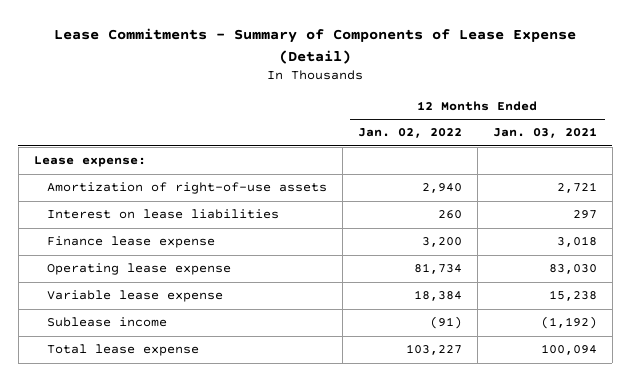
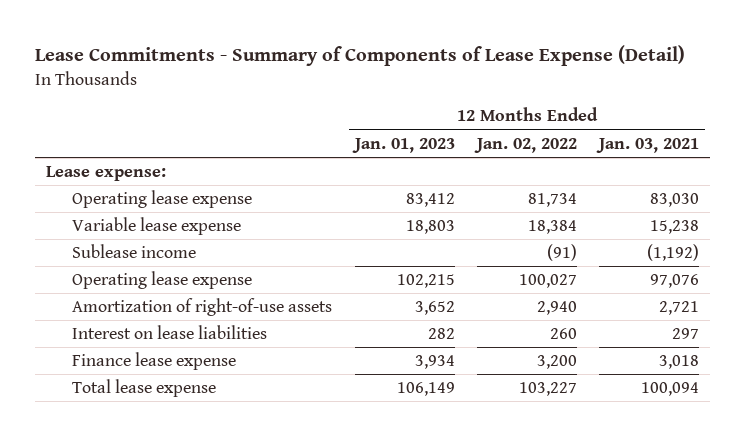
- | 12 Months Ended Jan. 02, 2022 | 12 Months Ended Jan. 03, 2021
+ | 12 Months Ended Jan. 01, 2023 | 12 Months Ended Jan. 02, 2022 | 12 Months Ended Jan. 03, 2021
+ Operating lease expense | 102,215 | 100,027 | 97,076
moved down: Amortization of right-of-use assets | 3,652 | 2,940 | 2,721
moved down: Interest on lease liabilities | 282 | 260 | 297
moved down: Finance lease expense | 3,934 | 3,200 | 3,018

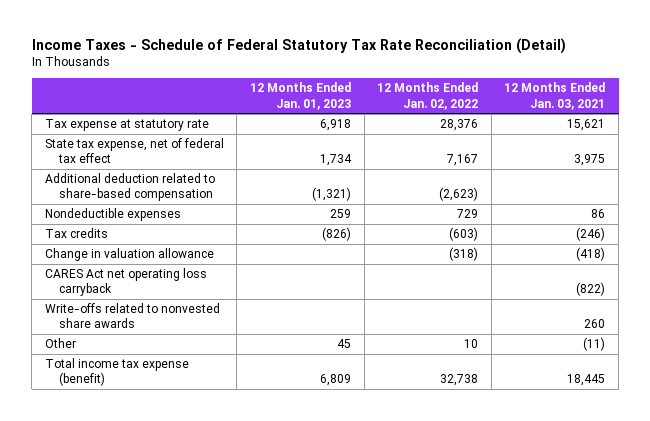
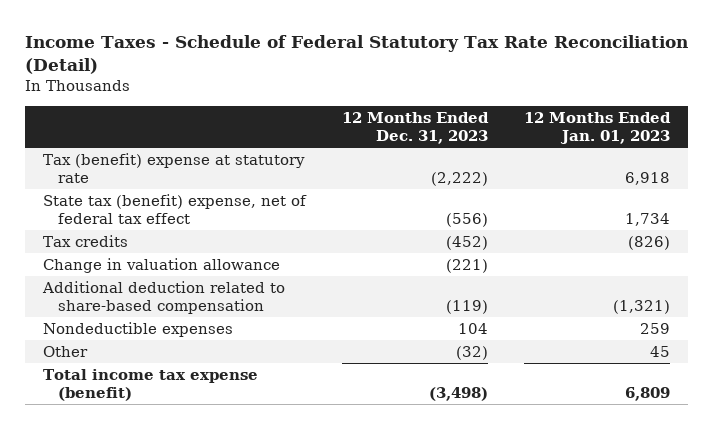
- | 12 Months Ended Jan. 01, 2023 | 12 Months Ended Jan. 02, 2022 | 12 Months Ended Jan. 03, 2021
+ | 12 Months Ended Dec. 31, 2023 | 12 Months Ended Jan. 01, 2023
- Tax expense at statutory rate | 6,918 | 28,376 | 15,621
- State tax expense, net of federal tax effect | 1,734 | 7,167 | 3,975
+ Tax (benefit) expense at statutory rate | (2,222) | 6,918
+ State tax (benefit) expense, net of federal tax effect | (556) | 1,734
- CARES Act net operating loss carryback | | | (822)
- Write-offs related to nonvested share awards | | | 260
moved down: Additional deduction related to share-based compensation | (119) | (1,321)
moved down: Nondeductible expenses | 104 | 259

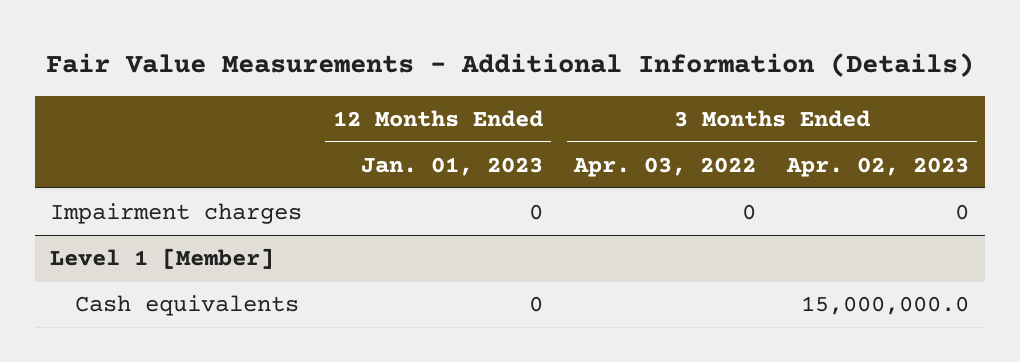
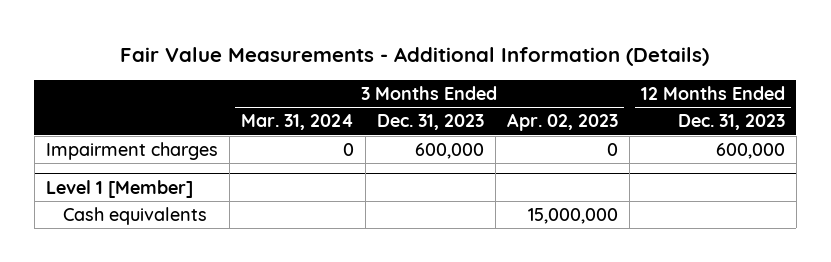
- | 12 Months Ended Jan. 01, 2023 | 3 Months Ended Apr. 03, 2022 | 3 Months Ended Apr. 02, 2023
+ | 3 Months Ended Mar. 31, 2024 | 3 Months Ended Dec. 31, 2023 | 3 Months Ended Apr. 02, 2023 | 12 Months Ended Dec. 31, 2023
@ Level 1 [Member]
- Cash equivalents | 0 | | 15,000,000.0
+ Cash equivalents | | | 15,000,000 |

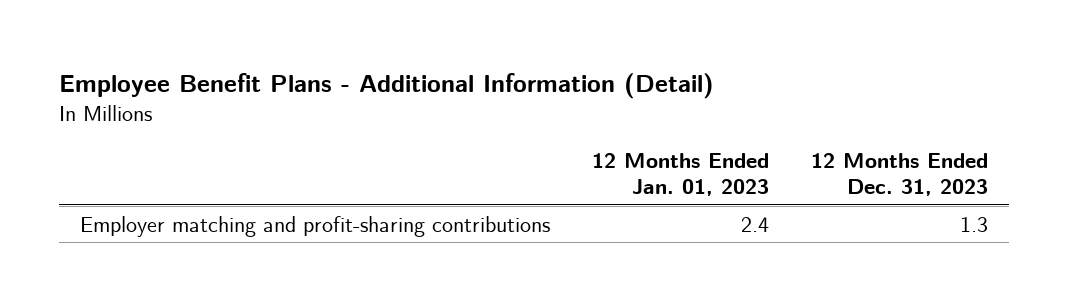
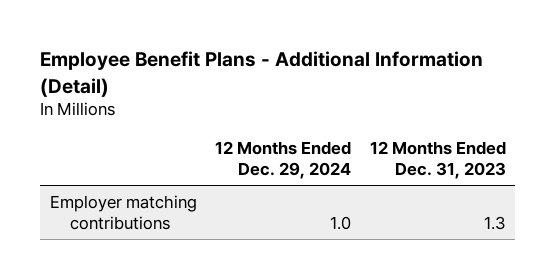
- | 12 Months Ended Jan. 01, 2023 | 12 Months Ended Dec. 31, 2023
+ | 12 Months Ended Dec. 29, 2024 | 12 Months Ended Dec. 31, 2023
- Employer matching and profit-sharing contributions | 2.4 | 1.3
+ Employer matching contributions | 1.0 | 1.3

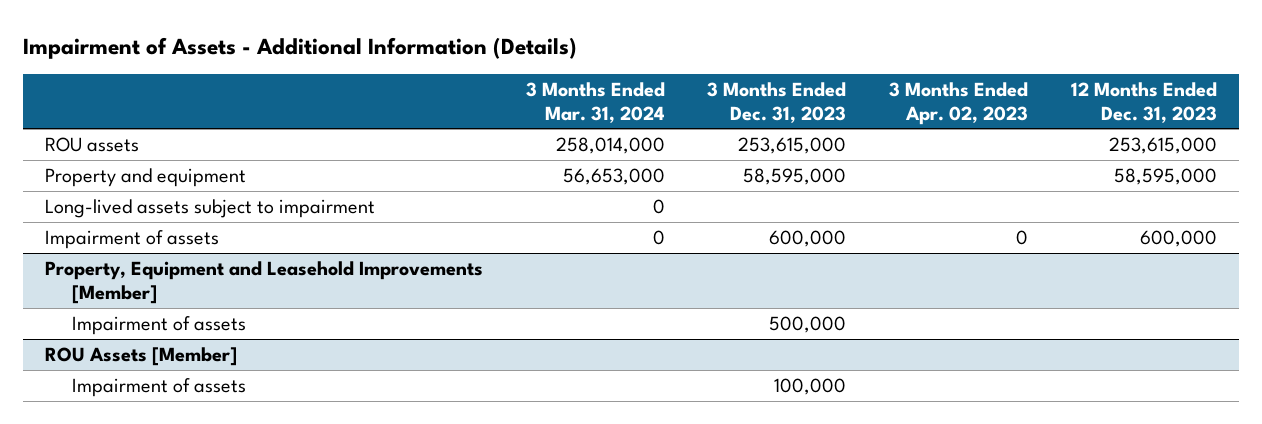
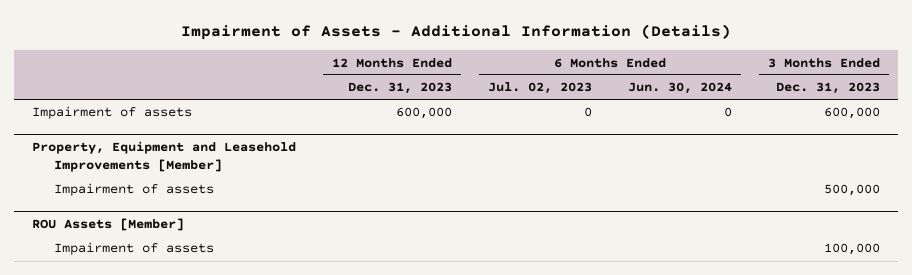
- | 3 Months Ended Mar. 31, 2024 | 3 Months Ended Dec. 31, 2023 | 3 Months Ended Apr. 02, 2023 | 12 Months Ended Dec. 31, 2023
+ | 12 Months Ended Dec. 31, 2023 | 6 Months Ended Jul. 02, 2023 | 6 Months Ended Jun. 30, 2024 | 3 Months Ended Dec. 31, 2023
- ROU assets | 258,014,000 | 253,615,000 | | 253,615,000
- Property and equipment | 56,653,000 | 58,595,000 | | 58,595,000
- Long-lived assets subject to impairment | 0 | | |

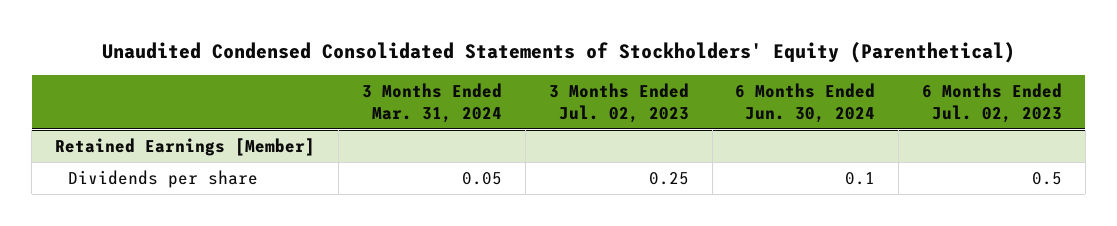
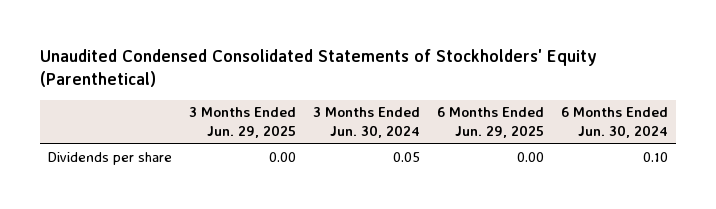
- | 3 Months Ended Mar. 31, 2024 | 3 Months Ended Jul. 02, 2023 | 6 Months Ended Jun. 30, 2024 | 6 Months Ended Jul. 02, 2023
+ | 3 Months Ended Jun. 29, 2025 | 3 Months Ended Jun. 30, 2024 | 6 Months Ended Jun. 29, 2025 | 6 Months Ended Jun. 30, 2024
- Retained Earnings [Member]
- Dividends per share | 0.05 | 0.25 | 0.1 | 0.5
+ Dividends per share | 0.00 | 0.05 | 0.00 | 0.10

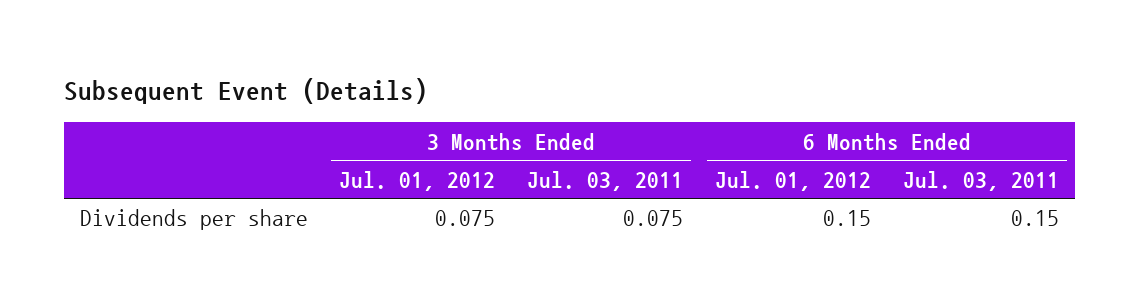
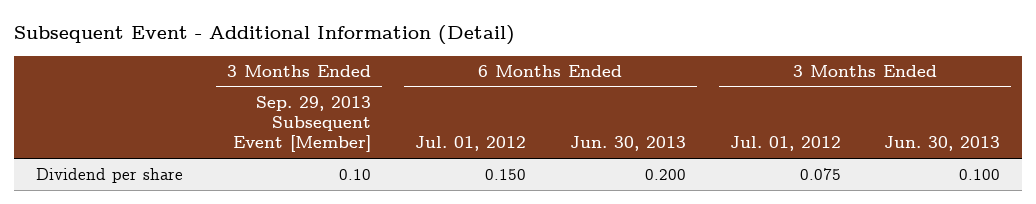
- Subsequent Event (Details)
+ Subsequent Event - Additional Information (Detail)
- | 3 Months Ended Jul. 01, 2012 | 3 Months Ended Jul. 03, 2011 | 6 Months Ended Jul. 01, 2012 | 6 Months Ended Jul. 03, 2011
+ | 3 Months Ended Sep. 29, 2013 Subsequent Event [Member] | 6 Months Ended Jul. 01, 2012 | 6 Months Ended Jun. 30, 2013 | 3 Months Ended Jul. 01, 2012 | 3 Months Ended Jun. 30, 2013
- Dividends per share | 0.075 | 0.075 | 0.15 | 0.15
+ Dividend per share | 0.10 | 0.150 | 0.200 | 0.075 | 0.100

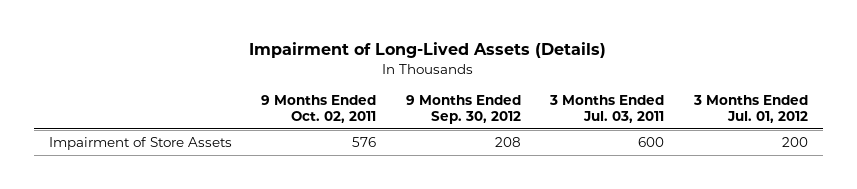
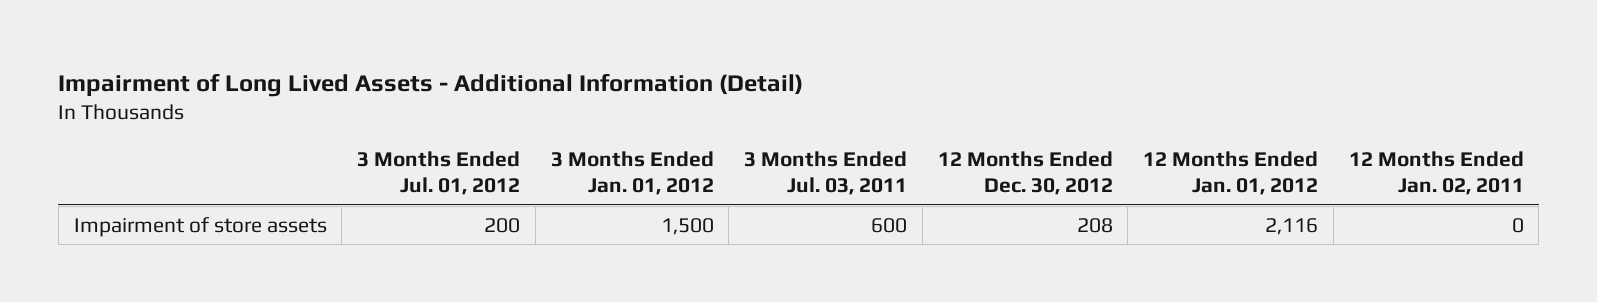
- Impairment of Long-Lived Assets (Details)
+ Impairment of Long Lived Assets - Additional Information (Detail)
- | 9 Months Ended Oct. 02, 2011 | 9 Months Ended Sep. 30, 2012 | 3 Months Ended Jul. 03, 2011 | 3 Months Ended Jul. 01, 2012
+ | 3 Months Ended Jul. 01, 2012 | 3 Months Ended Jan. 01, 2012 | 3 Months Ended Jul. 03, 2011 | 12 Months Ended Dec. 30, 2012 | 12 Months Ended Jan. 01, 2012 | 12 Months Ended Jan. 02, 2011
- Impairment of Store Assets | 576 | 208 | 600 | 200
+ Impairment of store assets | 200 | 1,500 | 600 | 208 | 2,116 | 0

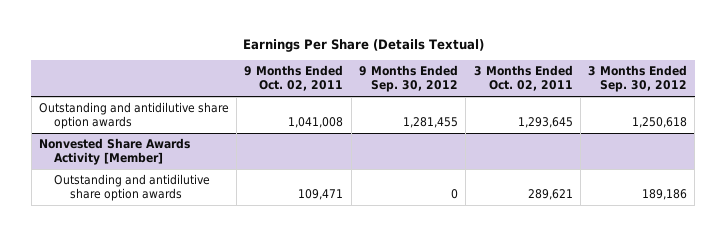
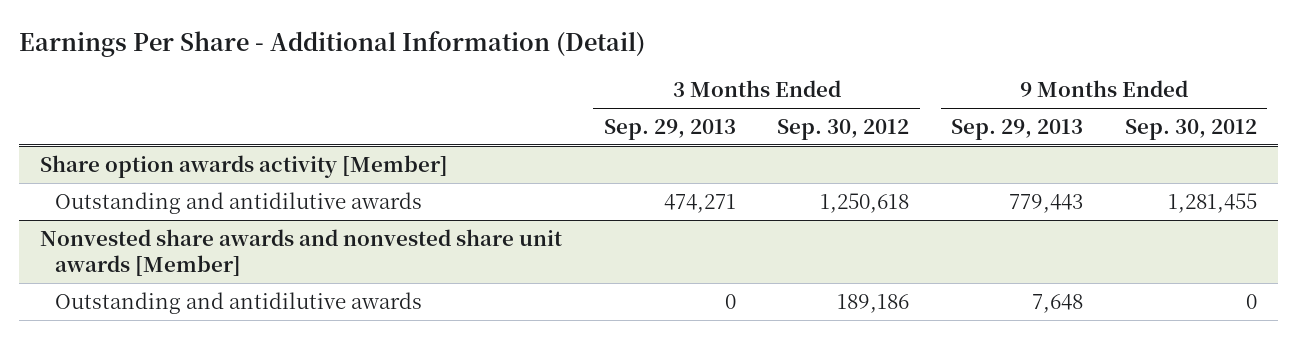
- Earnings Per Share (Details Textual)
+ Earnings Per Share - Additional Information (Detail)
- | 9 Months Ended Oct. 02, 2011 | 9 Months Ended Sep. 30, 2012 | 3 Months Ended Oct. 02, 2011 | 3 Months Ended Sep. 30, 2012
+ | 3 Months Ended Sep. 29, 2013 | 3 Months Ended Sep. 30, 2012 | 9 Months Ended Sep. 29, 2013 | 9 Months Ended Sep. 30, 2012
- Outstanding and antidilutive share option awards | 1,041,008 | 1,281,455 | 1,293,645 | 1,250,618
- Nonvested Share Awards Activity [Member]
- Outstanding and antidilutive share option awards | 109,471 | 0 | 289,621 | 189,186
+ Share option awards activity [Member]
+ Outstanding and antidilutive awards | 474,271 | 1,250,618 | 779,443 | 1,281,455
+ Nonvested share awards and nonvested share unit awards [Member]
+ Outstanding and antidilutive awards | 0 | 189,186 | 7,648 | 0

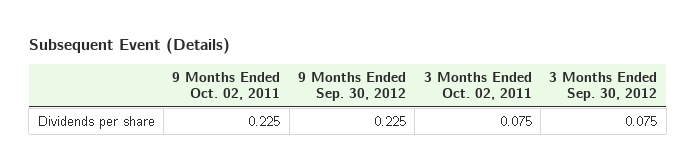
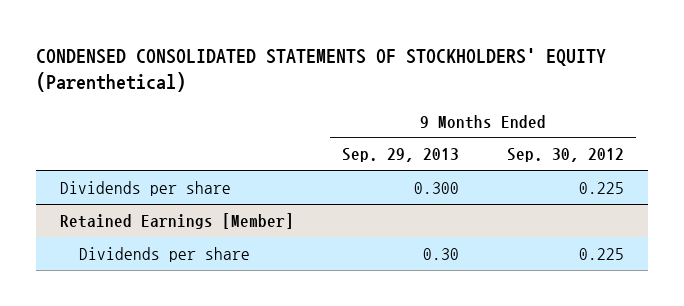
- Subsequent Event (Details)
+ CONDENSED CONSOLIDATED STATEMENTS OF STOCKHOLDERS' EQUITY (Parenthetical)
- | 9 Months Ended Oct. 02, 2011 | 9 Months Ended Sep. 30, 2012 | 3 Months Ended Oct. 02, 2011 | 3 Months Ended Sep. 30, 2012
+ | 9 Months Ended Sep. 29, 2013 | 9 Months Ended Sep. 30, 2012
+ Retained Earnings [Member]
+ Dividends per share | 0.30 | 0.225

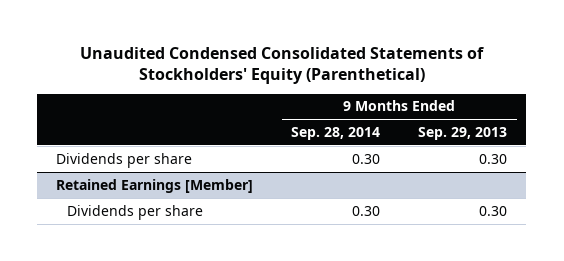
- CONDENSED CONSOLIDATED STATEMENTS OF STOCKHOLDERS' EQUITY (Parenthetical)
+ Unaudited Condensed Consolidated Statements of Stockholders' Equity (Parenthetical)
- | 9 Months Ended Sep. 29, 2013 | 9 Months Ended Sep. 30, 2012
+ | 9 Months Ended Sep. 28, 2014 | 9 Months Ended Sep. 29, 2013
- Dividends per share | 0.300 | 0.225
+ Dividends per share | 0.30 | 0.30

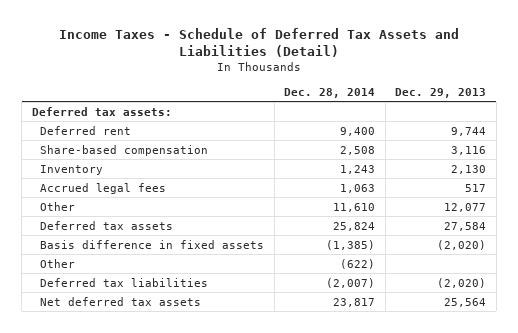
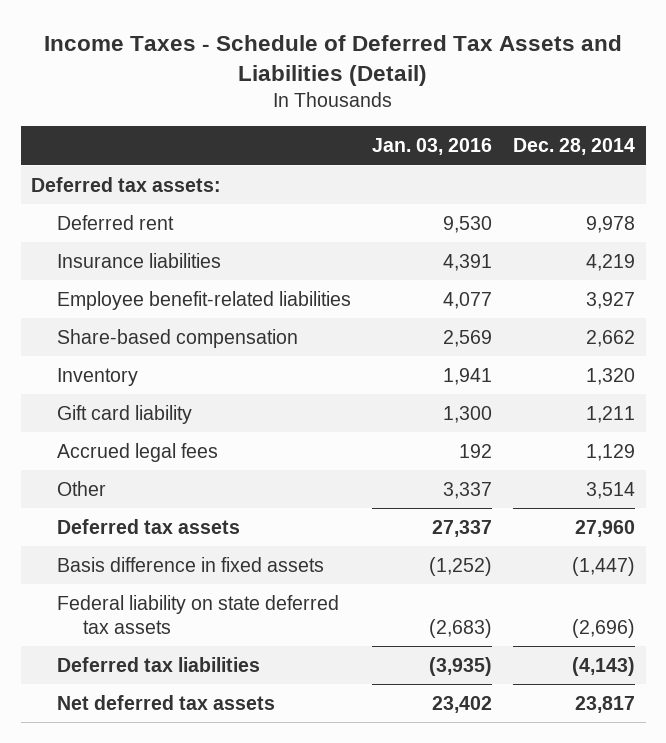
- | Dec. 28, 2014 | Dec. 29, 2013
+ | Jan. 03, 2016 | Dec. 28, 2014
- Deferred rent | 9,400 | 9,744
- Share-based compensation | 2,508 | 3,116
- Inventory | 1,243 | 2,130
- Accrued legal fees | 1,063 | 517
- Other | 11,610 | 12,077
- Deferred tax assets | 25,824 | 27,584
- Basis difference in fixed assets | (1,385) | (2,020)
- Other | (622) |
- Deferred tax liabilities | (2,007) | (2,020)
+ Deferred rent | 9,530 | 9,978
+ Insurance liabilities | 4,391 | 4,219
+ Employee benefit-related liabilities | 4,077 | 3,927
+ Share-based compensation | 2,569 | 2,662
+ Inventory | 1,941 | 1,320
+ Gift card liability | 1,300 | 1,211
+ Accrued legal fees | 192 | 1,129
+ Other | 3,337 | 3,514
+ Deferred tax assets | 27,337 | 27,960
+ Basis difference in fixed assets | (1,252) | (1,447)
+ Federal liability on state deferred tax assets | (2,683) | (2,696)
+ Deferred tax liabilities | (3,935) | (4,143)

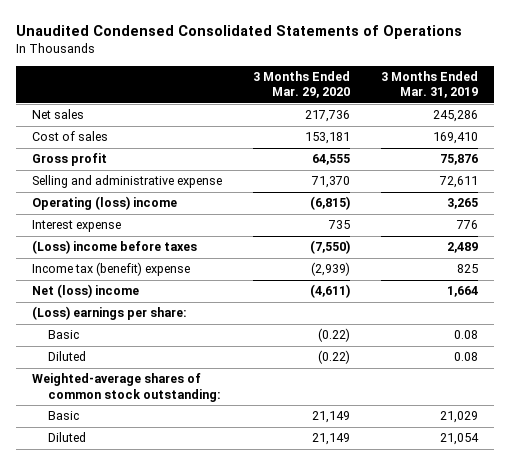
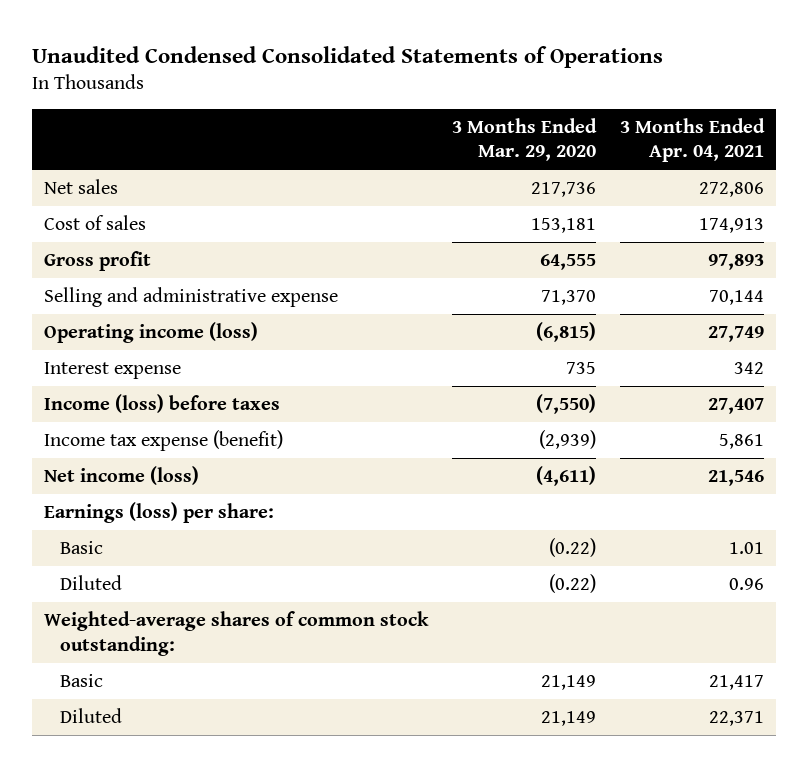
- | 3 Months Ended Mar. 29, 2020 | 3 Months Ended Mar. 31, 2019
+ | 3 Months Ended Mar. 29, 2020 | 3 Months Ended Apr. 04, 2021
- Operating (loss) income | (6,815) | 3,265
+ Operating income (loss) | (6,815) | 27,749
- (Loss) income before taxes | (7,550) | 2,489
- Income tax (benefit) expense | (2,939) | 825
- Net (loss) income | (4,611) | 1,664
- (Loss) earnings per share:
+ Income (loss) before taxes | (7,550) | 27,407
+ Income tax expense (benefit) | (2,939) | 5,861
+ Net income (loss) | (4,611) | 21,546
+ Earnings (loss) per share:

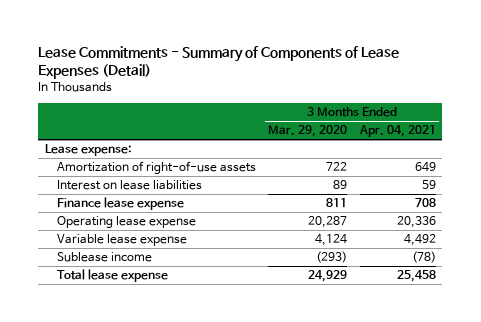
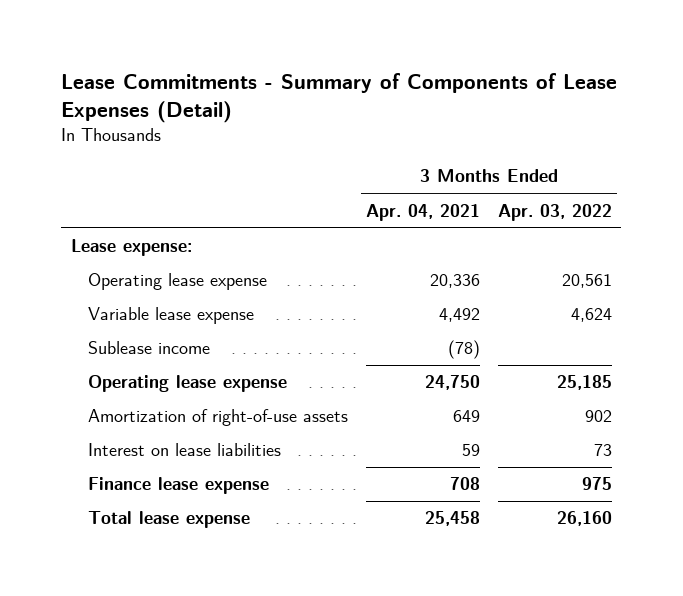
- | 3 Months Ended Mar. 29, 2020 | 3 Months Ended Apr. 04, 2021
+ | 3 Months Ended Apr. 04, 2021 | 3 Months Ended Apr. 03, 2022
+ Operating lease expense | 24,750 | 25,185
moved down: Amortization of right-of-use assets | 649 | 902
moved down: Interest on lease liabilities | 59 | 73
moved down: Finance lease expense | 708 | 975

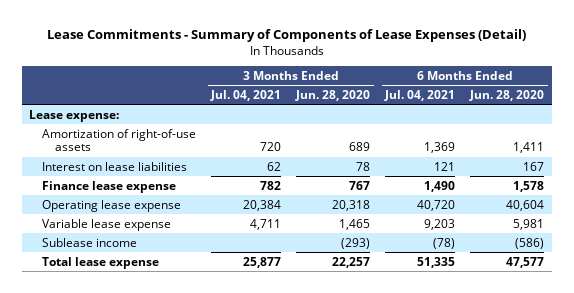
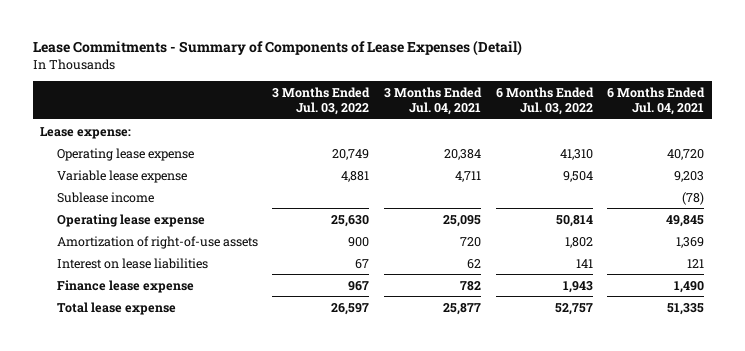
- | 3 Months Ended Jul. 04, 2021 | 3 Months Ended Jun. 28, 2020 | 6 Months Ended Jul. 04, 2021 | 6 Months Ended Jun. 28, 2020
+ | 3 Months Ended Jul. 03, 2022 | 3 Months Ended Jul. 04, 2021 | 6 Months Ended Jul. 03, 2022 | 6 Months Ended Jul. 04, 2021
+ Operating lease expense | 25,630 | 25,095 | 50,814 | 49,845
moved down: Amortization of right-of-use assets | 900 | 720 | 1,802 | 1,369
moved down: Interest on lease liabilities | 67 | 62 | 141 | 121
moved down: Finance lease expense | 967 | 782 | 1,943 | 1,490

